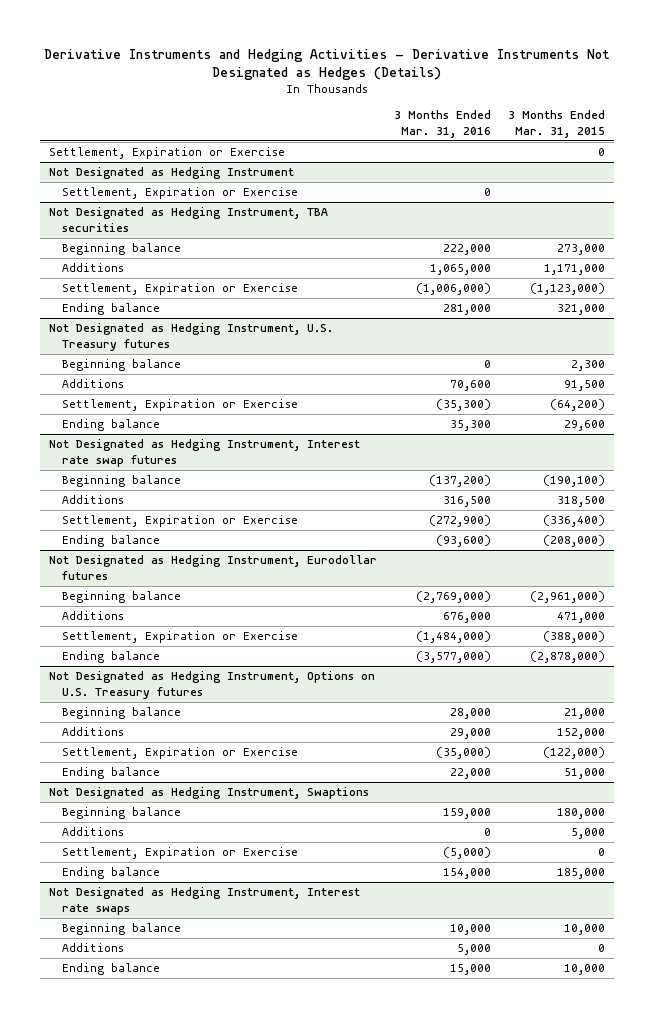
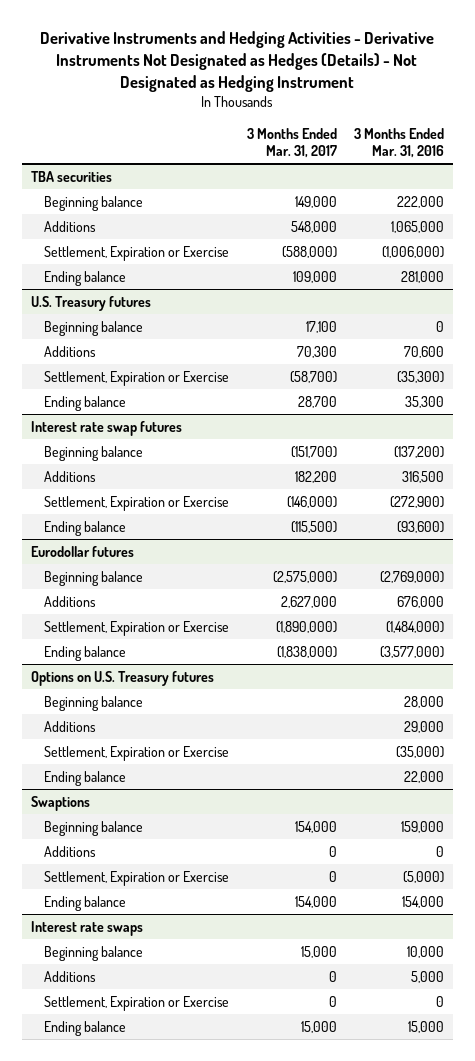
- Derivative Instruments and Hedging Activities - Derivative Instruments Not Designated as Hedges (Details)
+ Derivative Instruments and Hedging Activities - Derivative Instruments Not Designated as Hedges (Details) - Not Designated as Hedging Instrument
- | 3 Months Ended Mar. 31, 2016 | 3 Months Ended Mar. 31, 2015
+ | 3 Months Ended Mar. 31, 2017 | 3 Months Ended Mar. 31, 2016
- Settlement, Expiration or Exercise | | 0
- Not Designated as Hedging Instrument
- Settlement, Expiration or Exercise | 0 |
- Not Designated as Hedging Instrument, TBA securities
+ TBA securities
- Not Designated as Hedging Instrument, U.S. Treasury futures
+ U.S. Treasury futures
- Not Designated as Hedging Instrument, Interest rate swap futures
+ Interest rate swap futures
- Not Designated as Hedging Instrument, Eurodollar futures
+ Eurodollar futures
- Not Designated as Hedging Instrument, Options on U.S. Treasury futures
+ Options on U.S. Treasury futures
- Not Designated as Hedging Instrument, Swaptions
+ Swaptions
- Not Designated as Hedging Instrument, Interest rate swaps
+ Interest rate swaps
+ Settlement, Expiration or Exercise | 0 | 0

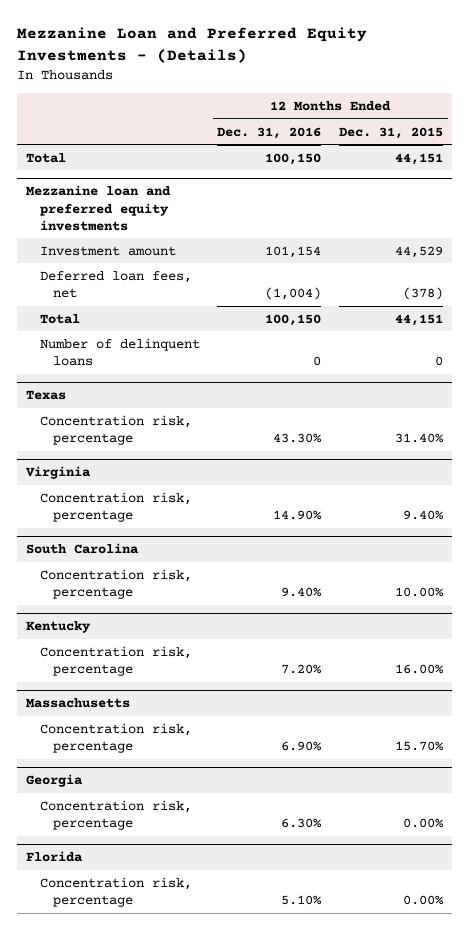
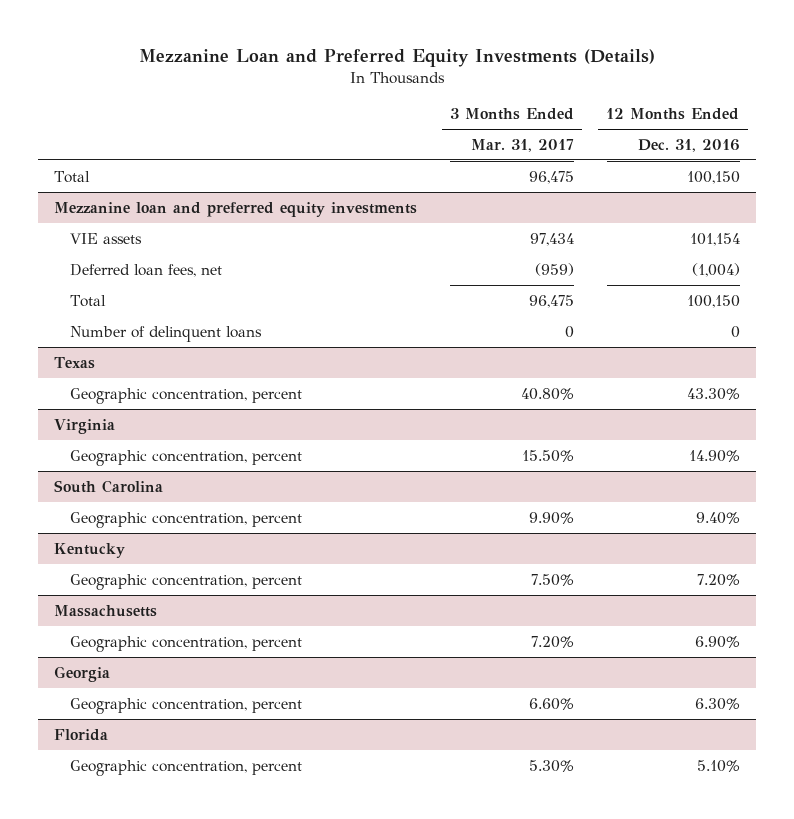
- Mezzanine Loan and Preferred Equity Investments - (Details)
+ Mezzanine Loan and Preferred Equity Investments (Details)
- | 12 Months Ended Dec. 31, 2016 | 12 Months Ended Dec. 31, 2015
+ | 3 Months Ended Mar. 31, 2017 | 12 Months Ended Dec. 31, 2016
@ Mezzanine loan and preferred equity investments
- Investment amount | 101,154 | 44,529
+ VIE assets | 97,434 | 101,154
@ Texas
- Concentration risk, percentage | 43.30% | 31.40%
+ Geographic concentration, percent | 40.80% | 43.30%
@ Virginia
- Concentration risk, percentage | 14.90% | 9.40%
+ Geographic concentration, percent | 15.50% | 14.90%
@ South Carolina
- Concentration risk, percentage | 9.40% | 10.00%
+ Geographic concentration, percent | 9.90% | 9.40%
@ Kentucky
- Concentration risk, percentage | 7.20% | 16.00%
+ Geographic concentration, percent | 7.50% | 7.20%
@ Massachusetts
- Concentration risk, percentage | 6.90% | 15.70%
+ Geographic concentration, percent | 7.20% | 6.90%
@ Georgia
- Concentration risk, percentage | 6.30% | 0.00%
+ Geographic concentration, percent | 6.60% | 6.30%
@ Florida
- Concentration risk, percentage | 5.10% | 0.00%
+ Geographic concentration, percent | 5.30% | 5.10%

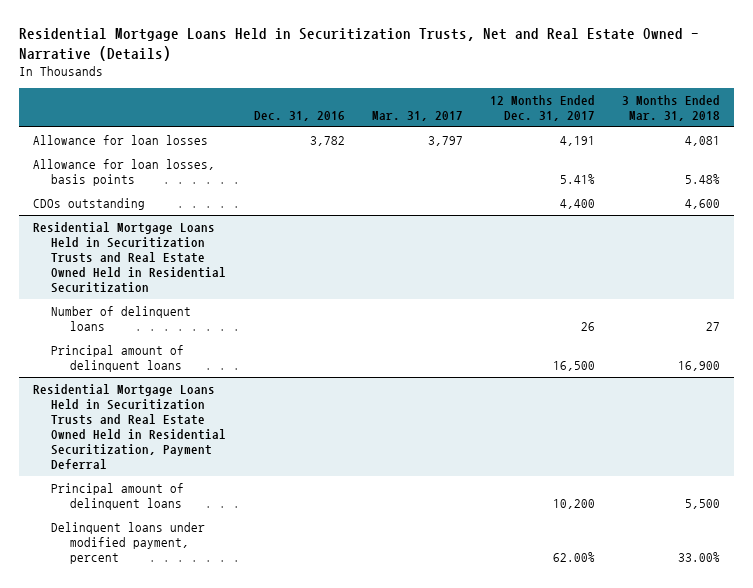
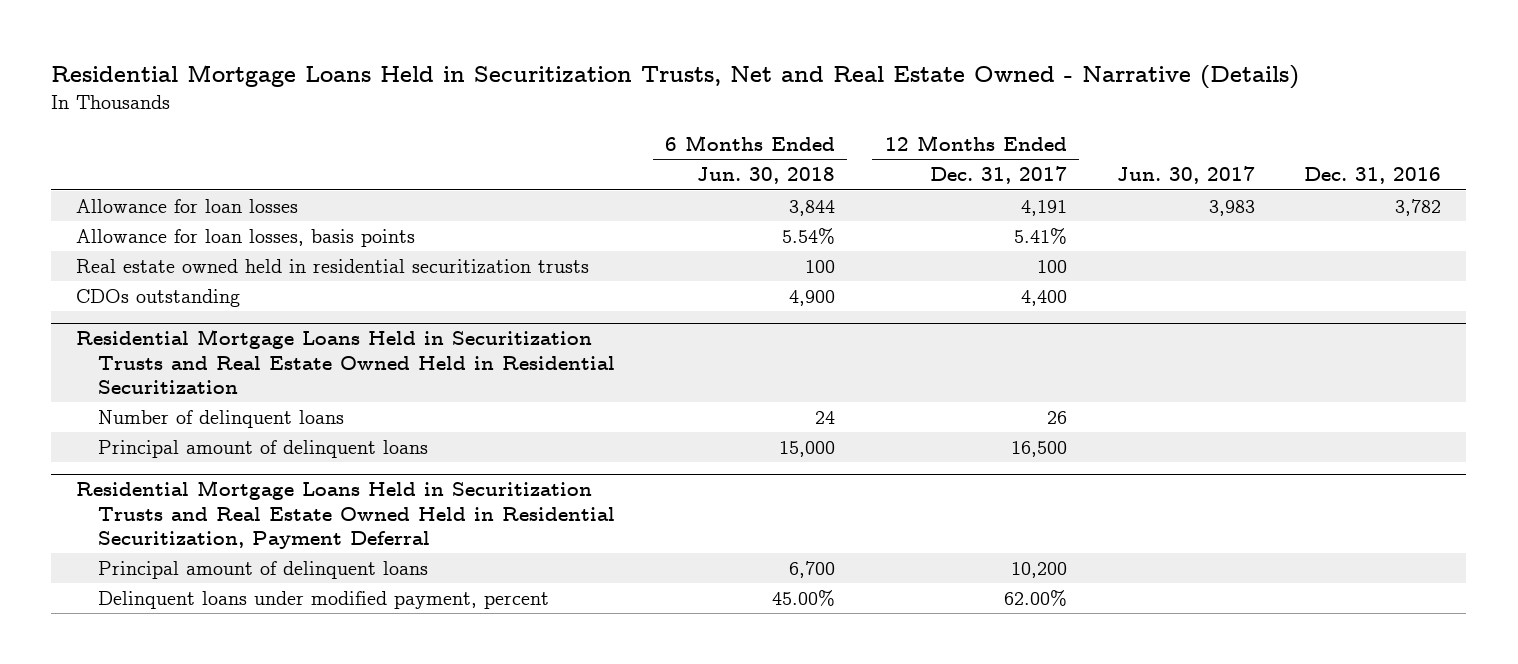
- | Dec. 31, 2016 | Mar. 31, 2017 | 12 Months Ended Dec. 31, 2017 | 3 Months Ended Mar. 31, 2018
+ | 6 Months Ended Jun. 30, 2018 | 12 Months Ended Dec. 31, 2017 | Jun. 30, 2017 | Dec. 31, 2016
+ Real estate owned held in residential securitization trusts | 100 | 100 | |

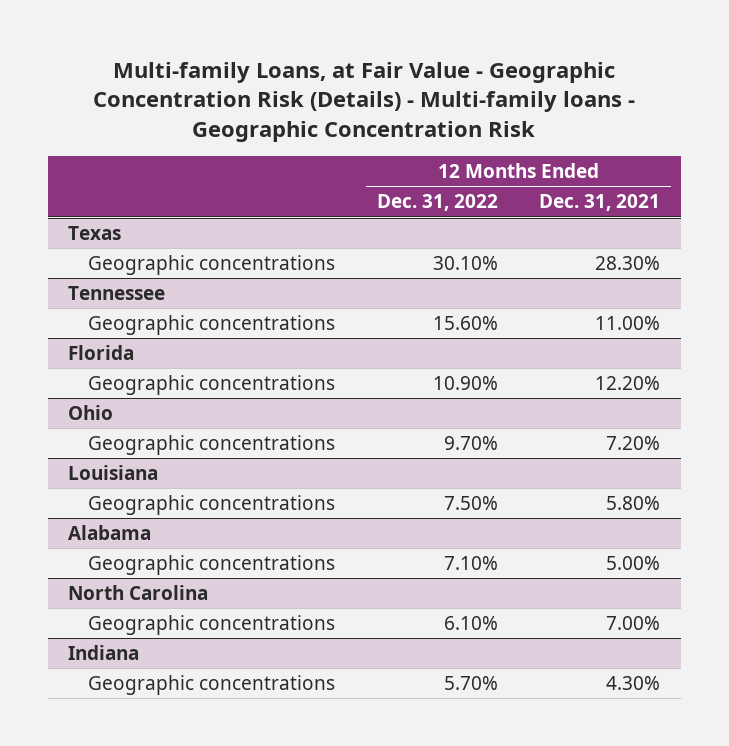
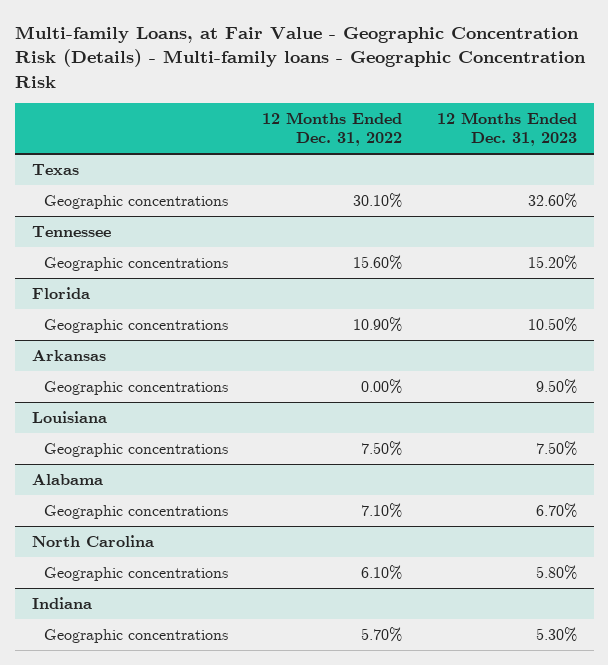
- | 12 Months Ended Dec. 31, 2022 | 12 Months Ended Dec. 31, 2021
+ | 12 Months Ended Dec. 31, 2022 | 12 Months Ended Dec. 31, 2023
- Ohio
- Geographic concentrations | 9.70% | 7.20%
+ Arkansas
+ Geographic concentrations | 0.00% | 9.50%

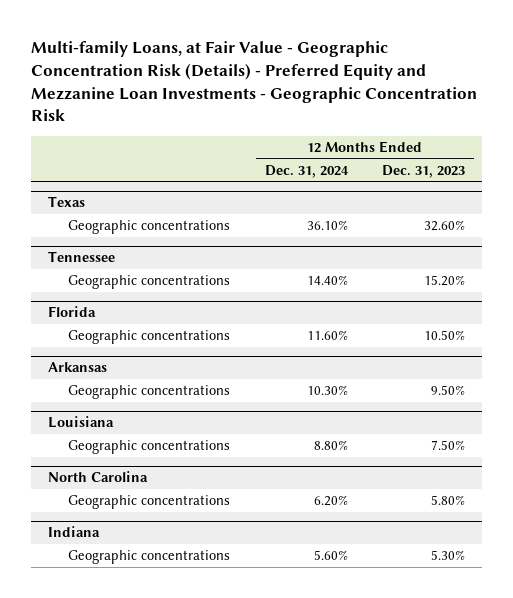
- Multi-family Loans, at Fair Value - Geographic Concentration Risk (Details) - Multi-family loans - Geographic Concentration Risk
+ Multi-family Loans, at Fair Value - Geographic Concentration Risk (Details) - Preferred Equity and Mezzanine Loan Investments - Geographic Concentration Risk
- | 12 Months Ended Dec. 31, 2022 | 12 Months Ended Dec. 31, 2023
+ | 12 Months Ended Dec. 31, 2024 | 12 Months Ended Dec. 31, 2023
- Alabama
- Geographic concentrations | 7.10% | 6.70%

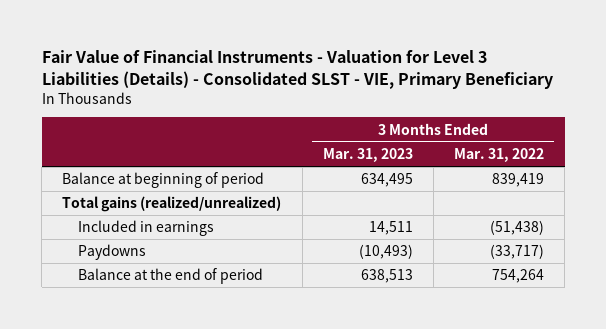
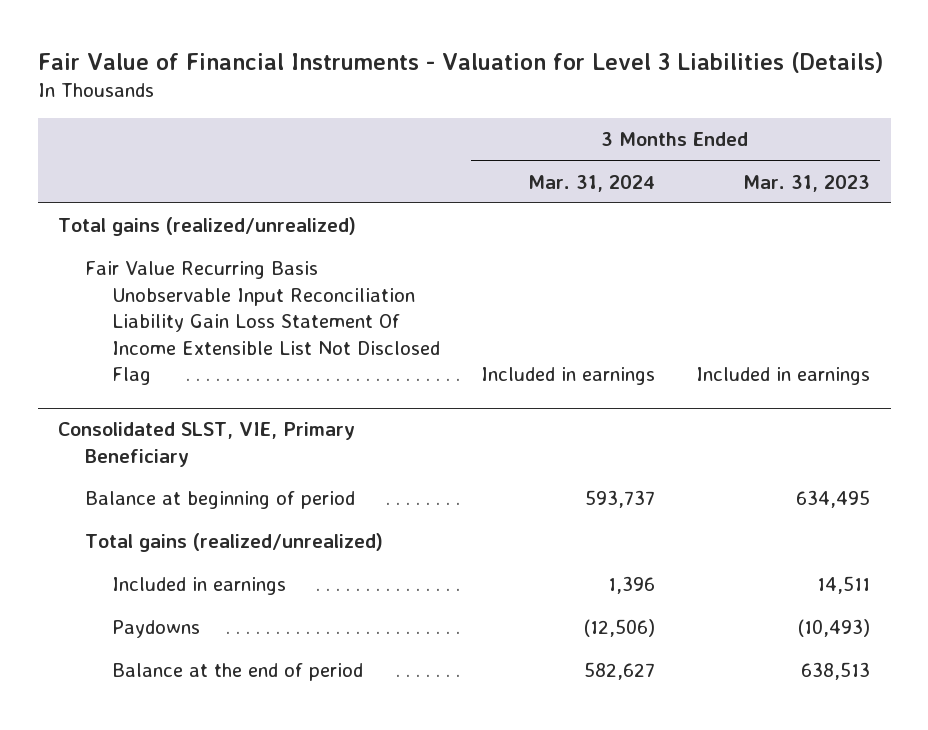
- Fair Value of Financial Instruments - Valuation for Level 3 Liabilities (Details) - Consolidated SLST - VIE, Primary Beneficiary
+ Fair Value of Financial Instruments - Valuation for Level 3 Liabilities (Details)
- | 3 Months Ended Mar. 31, 2023 | 3 Months Ended Mar. 31, 2022
+ | 3 Months Ended Mar. 31, 2024 | 3 Months Ended Mar. 31, 2023
+ Total gains (realized/unrealized)
+ Fair Value Recurring Basis Unobservable Input Reconciliation Liability Gain Loss Statement Of Income Extensible List Not Disclosed Flag | Included in earnings | Included in earnings
+ Consolidated SLST, VIE, Primary Beneficiary

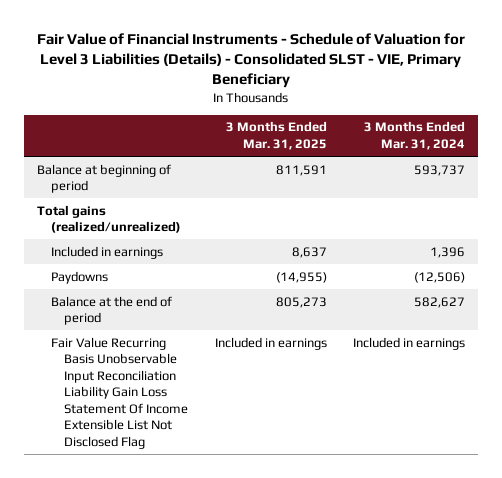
- Fair Value of Financial Instruments - Valuation for Level 3 Liabilities (Details)
+ Fair Value of Financial Instruments - Schedule of Valuation for Level 3 Liabilities (Details) - Consolidated SLST - VIE, Primary Beneficiary
- | 3 Months Ended Mar. 31, 2024 | 3 Months Ended Mar. 31, 2023
+ | 3 Months Ended Mar. 31, 2025 | 3 Months Ended Mar. 31, 2024
- Total gains (realized/unrealized)
- Consolidated SLST, VIE, Primary Beneficiary
moved down: Fair Value Recurring Basis Unobservable Input Reconciliation Liability Gain Loss Statement Of Income Extensible List Not Disclosed Flag | Included in earnings | Included in earnings

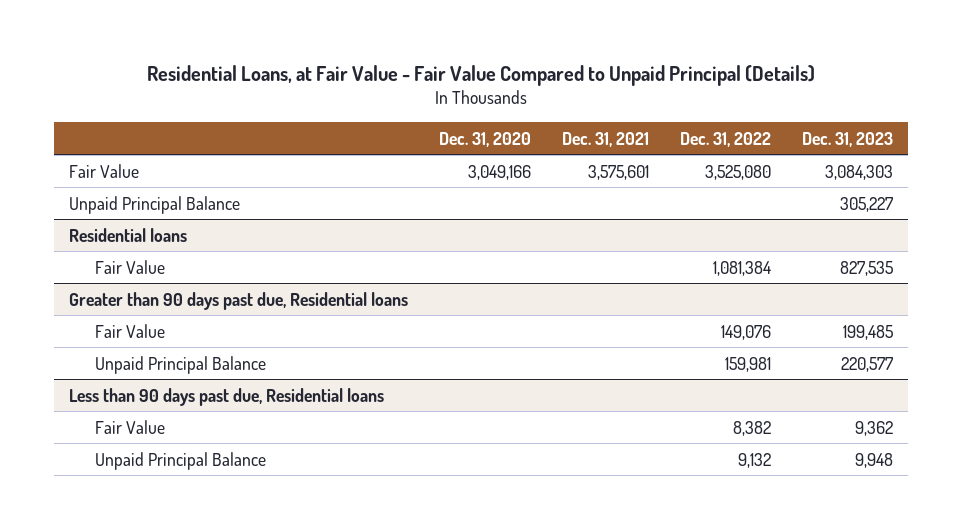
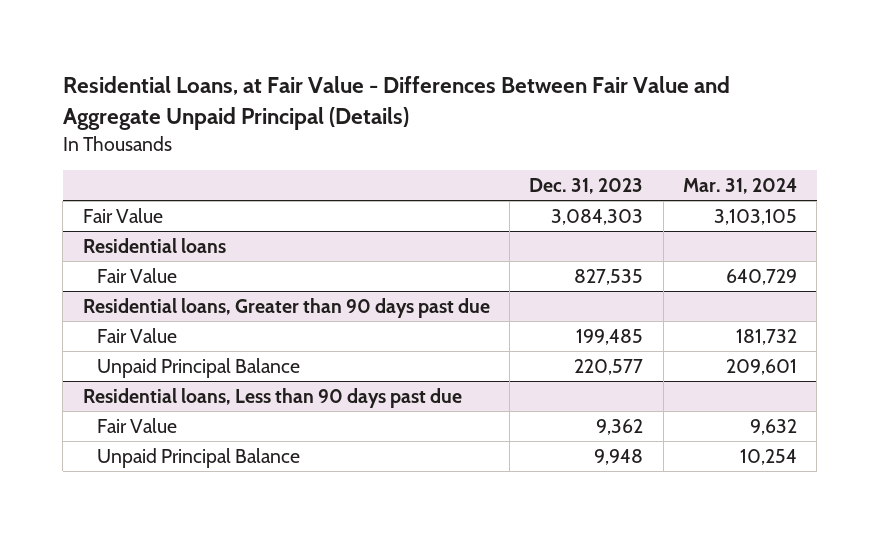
- Residential Loans, at Fair Value - Fair Value Compared to Unpaid Principal (Details)
+ Residential Loans, at Fair Value - Differences Between Fair Value and Aggregate Unpaid Principal (Details)
- | Dec. 31, 2020 | Dec. 31, 2021 | Dec. 31, 2022 | Dec. 31, 2023
+ | Dec. 31, 2023 | Mar. 31, 2024
- Unpaid Principal Balance | | | | 305,227
- Greater than 90 days past due, Residential loans
+ Residential loans, Greater than 90 days past due
- Less than 90 days past due, Residential loans
+ Residential loans, Less than 90 days past due

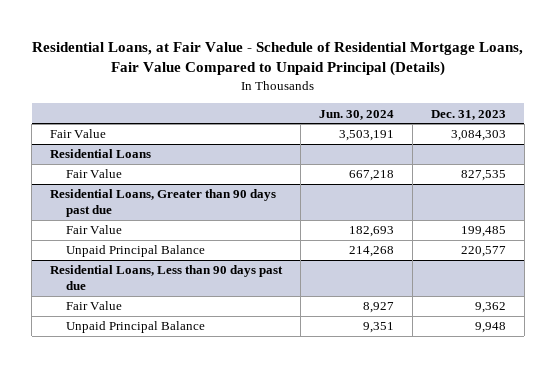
- Residential Loans, at Fair Value - Differences Between Fair Value and Aggregate Unpaid Principal (Details)
+ Residential Loans, at Fair Value - Schedule of Residential Mortgage Loans, Fair Value Compared to Unpaid Principal (Details)
- | Dec. 31, 2023 | Mar. 31, 2024
+ | Jun. 30, 2024 | Dec. 31, 2023
- Residential loans
+ Residential Loans
- Residential loans, Greater than 90 days past due
+ Residential Loans, Greater than 90 days past due
- Residential loans, Less than 90 days past due
+ Residential Loans, Less than 90 days past due

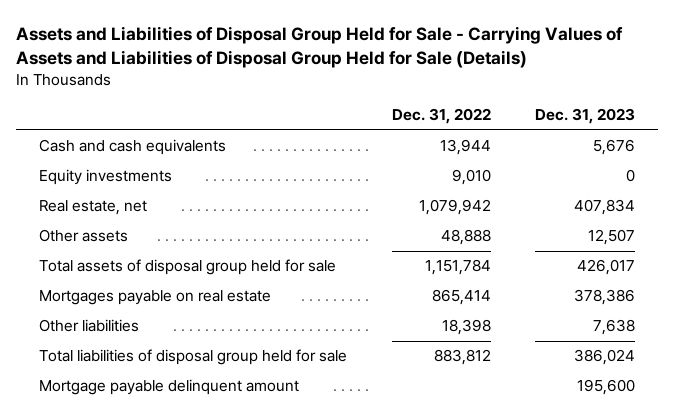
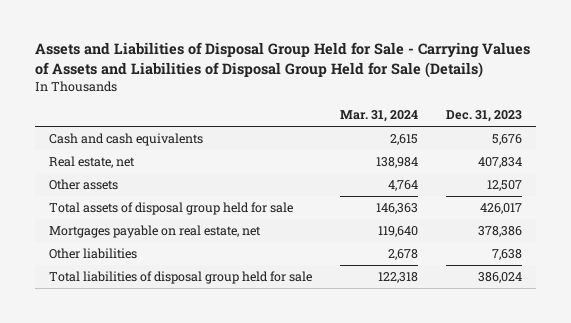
- | Dec. 31, 2022 | Dec. 31, 2023
+ | Mar. 31, 2024 | Dec. 31, 2023
- Equity investments | 9,010 | 0
- Mortgages payable on real estate | 865,414 | 378,386
+ Mortgages payable on real estate, net | 119,640 | 378,386
- Mortgage payable delinquent amount | | 195,600

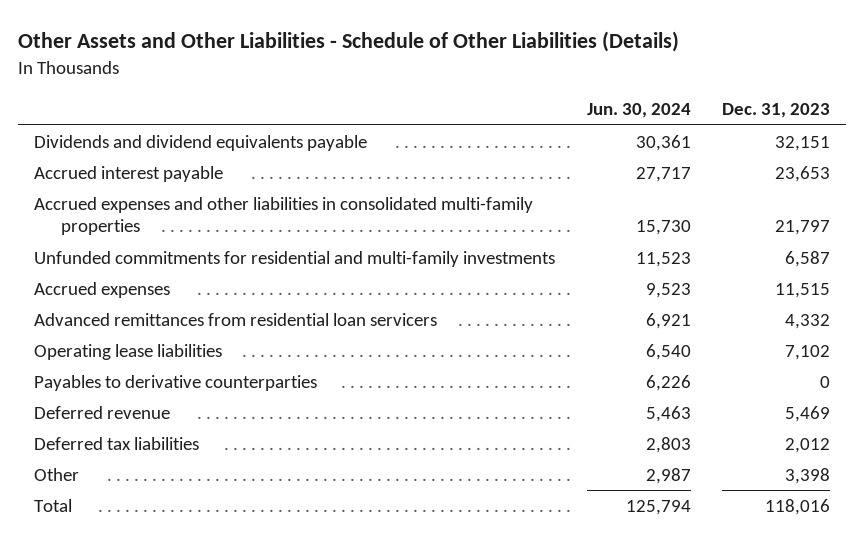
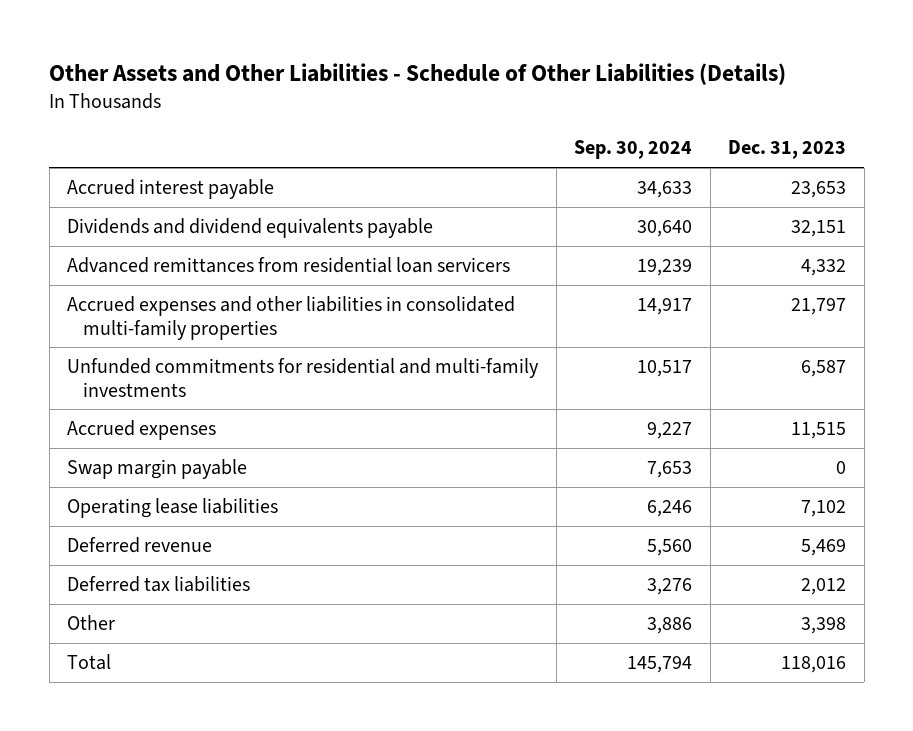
- | Jun. 30, 2024 | Dec. 31, 2023
+ | Sep. 30, 2024 | Dec. 31, 2023
moved down: Dividends and dividend equivalents payable | 30,640 | 32,151
moved up: Advanced remittances from residential loan servicers | 19,239 | 4,332
+ Swap margin payable | 7,653 | 0
- Payables to derivative counterparties | 6,226 | 0

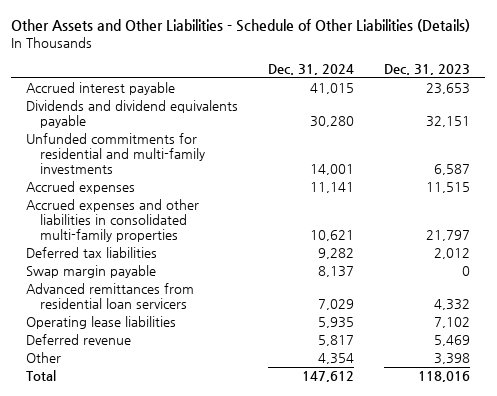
- | Sep. 30, 2024 | Dec. 31, 2023
+ | Dec. 31, 2024 | Dec. 31, 2023
moved down: Accrued expenses and other liabilities in consolidated multi-family properties | 10,621 | 21,797
moved up: Deferred tax liabilities | 9,282 | 2,012
moved down: Advanced remittances from residential loan servicers | 7,029 | 4,332

